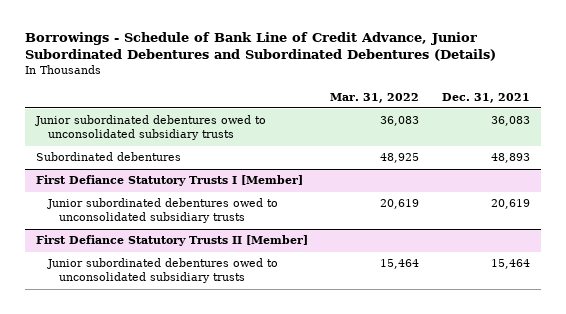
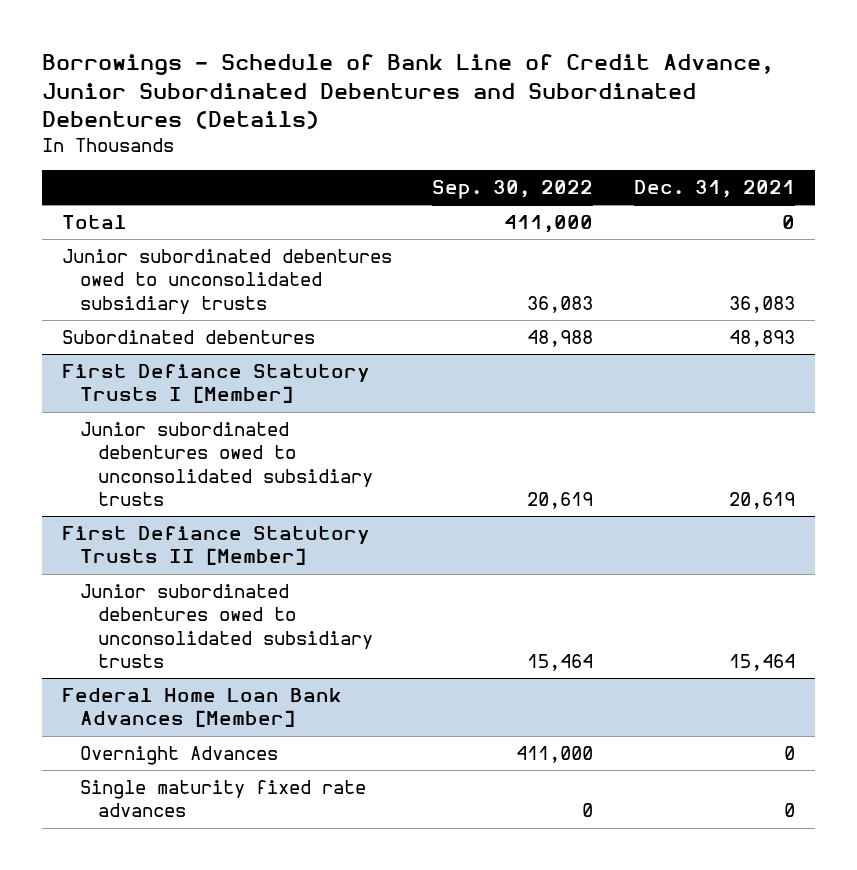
- | Mar. 31, 2022 | Dec. 31, 2021
+ | Sep. 30, 2022 | Dec. 31, 2021
+ Total | 411,000 | 0
+ Federal Home Loan Bank Advances [Member]
+ Overnight Advances | 411,000 | 0
+ Single maturity fixed rate advances | 0 | 0

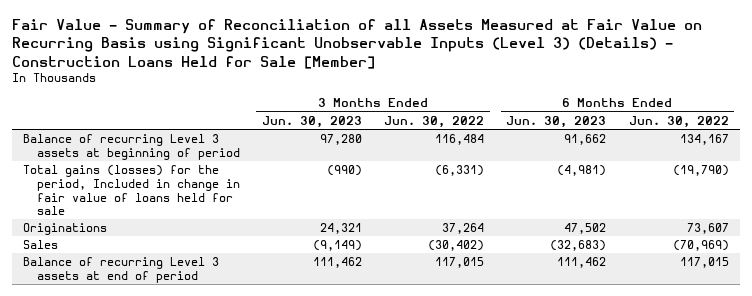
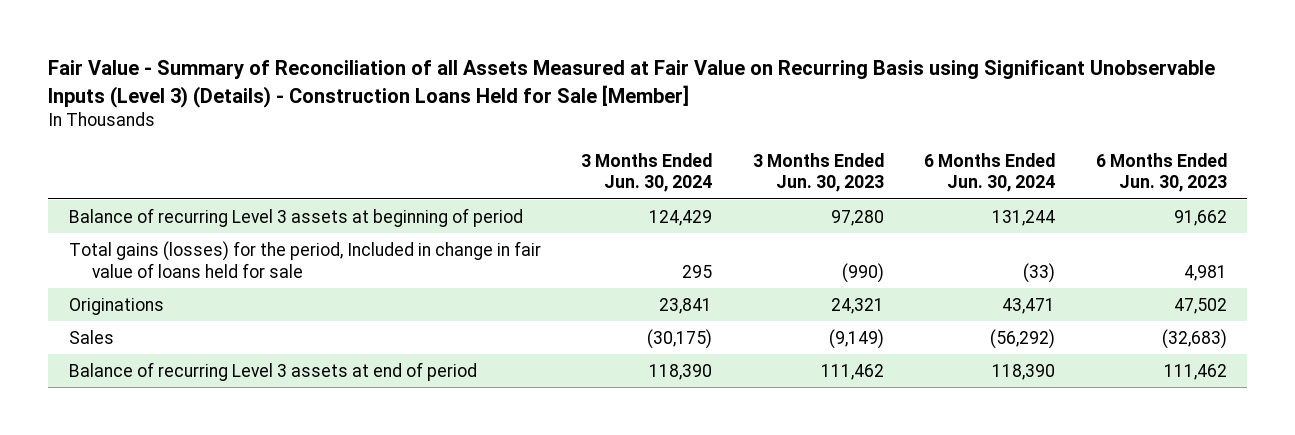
- | 3 Months Ended Jun. 30, 2023 | 3 Months Ended Jun. 30, 2022 | 6 Months Ended Jun. 30, 2023 | 6 Months Ended Jun. 30, 2022
+ | 3 Months Ended Jun. 30, 2024 | 3 Months Ended Jun. 30, 2023 | 6 Months Ended Jun. 30, 2024 | 6 Months Ended Jun. 30, 2023
- Total gains (losses) for the period, Included in change in fair value of loans held for sale | (990) | (6,331) | (4,981) | (19,790)
+ Total gains (losses) for the period, Included in change in fair value of loans held for sale | 295 | (990) | (33) | 4,981

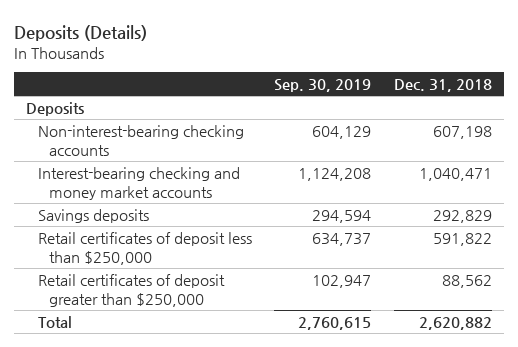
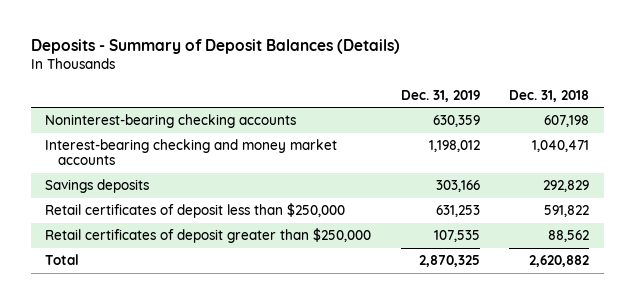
- Deposits (Details)
+ Deposits - Summary of Deposit Balances (Details)
- | Sep. 30, 2019 | Dec. 31, 2018
+ | Dec. 31, 2019 | Dec. 31, 2018
- Deposits
- Non-interest-bearing checking accounts | 604,129 | 607,198
+ Noninterest-bearing checking accounts | 630,359 | 607,198

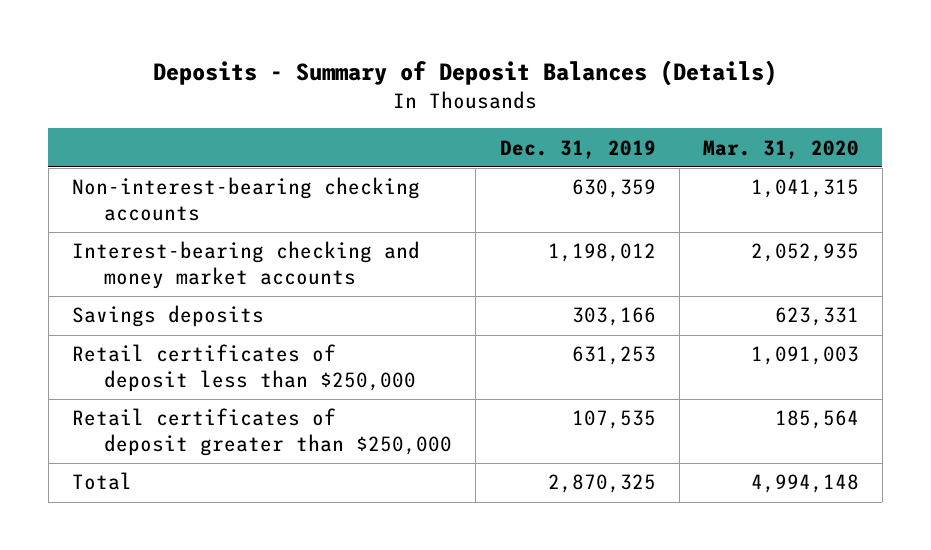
- | Dec. 31, 2019 | Dec. 31, 2018
+ | Dec. 31, 2019 | Mar. 31, 2020
- Noninterest-bearing checking accounts | 630,359 | 607,198
+ Non-interest-bearing checking accounts | 630,359 | 1,041,315

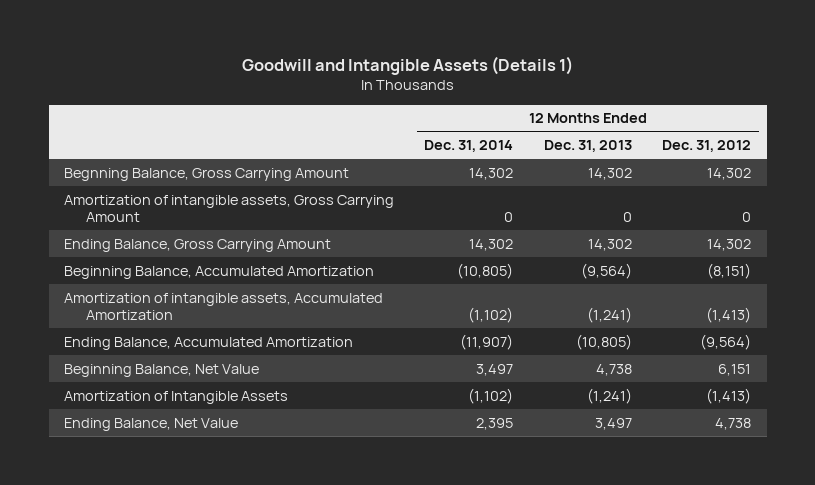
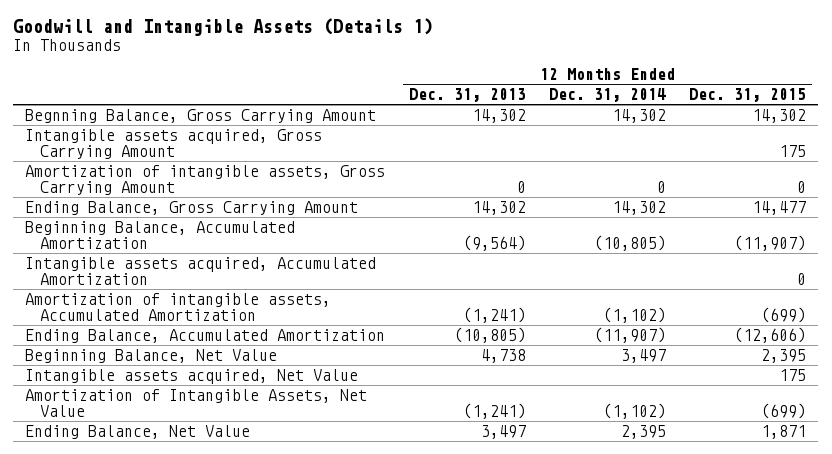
- | 12 Months Ended Dec. 31, 2014 | 12 Months Ended Dec. 31, 2013 | 12 Months Ended Dec. 31, 2012
+ | 12 Months Ended Dec. 31, 2013 | 12 Months Ended Dec. 31, 2014 | 12 Months Ended Dec. 31, 2015
+ Intangible assets acquired, Gross Carrying Amount | | | 175
+ Intangible assets acquired, Accumulated Amortization | | | 0
- Amortization of Intangible Assets | (1,102) | (1,241) | (1,413)
+ Intangible assets acquired, Net Value | | | 175
+ Amortization of Intangible Assets, Net Value | (1,241) | (1,102) | (699)

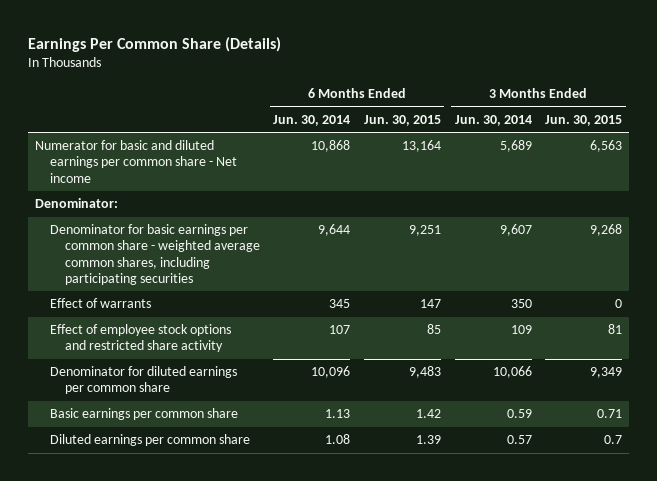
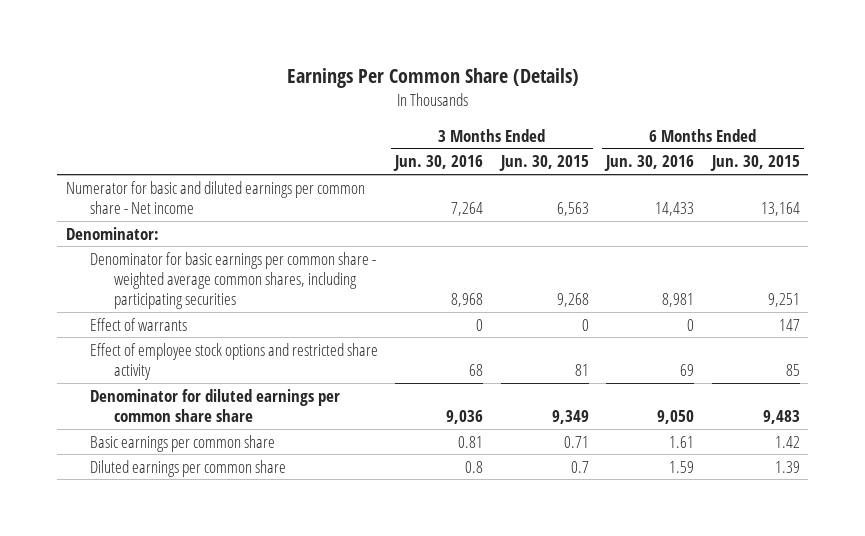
- | 6 Months Ended Jun. 30, 2014 | 6 Months Ended Jun. 30, 2015 | 3 Months Ended Jun. 30, 2014 | 3 Months Ended Jun. 30, 2015
+ | 3 Months Ended Jun. 30, 2016 | 3 Months Ended Jun. 30, 2015 | 6 Months Ended Jun. 30, 2016 | 6 Months Ended Jun. 30, 2015
- Denominator for diluted earnings per common share | 10,096 | 9,483 | 10,066 | 9,349
+ Denominator for diluted earnings per common share share | 9,036 | 9,349 | 9,050 | 9,483

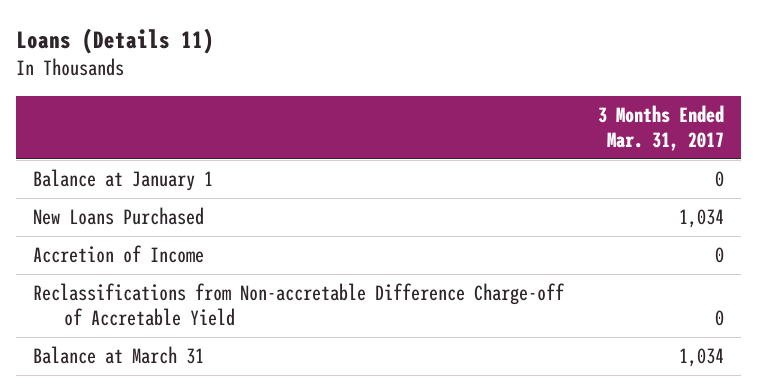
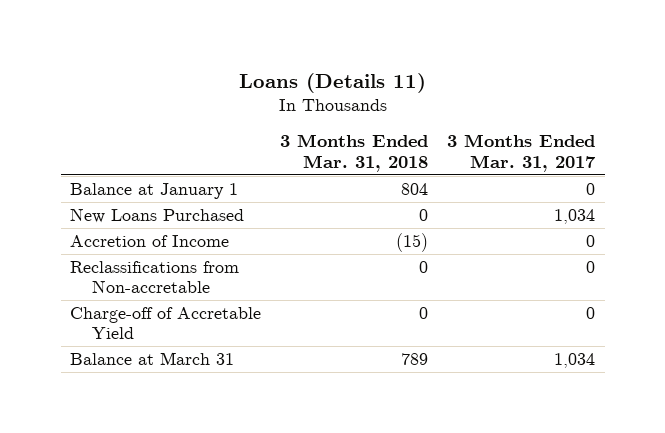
- | 3 Months Ended Mar. 31, 2017
+ | 3 Months Ended Mar. 31, 2018 | 3 Months Ended Mar. 31, 2017
- Reclassifications from Non-accretable Difference Charge-off of Accretable Yield | 0
+ Reclassifications from Non-accretable | 0 | 0
+ Charge-off of Accretable Yield | 0 | 0

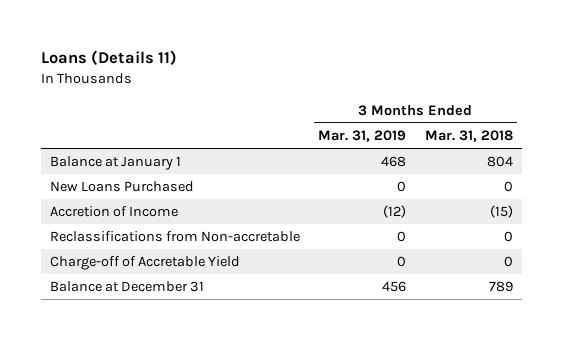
- | 3 Months Ended Mar. 31, 2018 | 3 Months Ended Mar. 31, 2017
+ | 3 Months Ended Mar. 31, 2019 | 3 Months Ended Mar. 31, 2018
- Balance at March 31 | 789 | 1,034
+ Balance at December 31 | 456 | 789

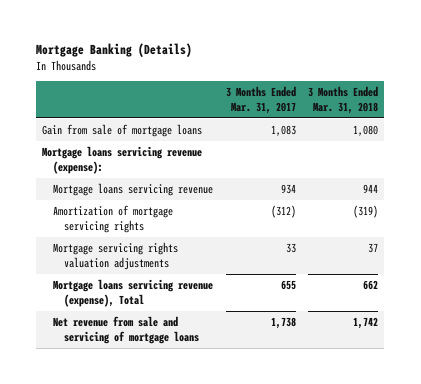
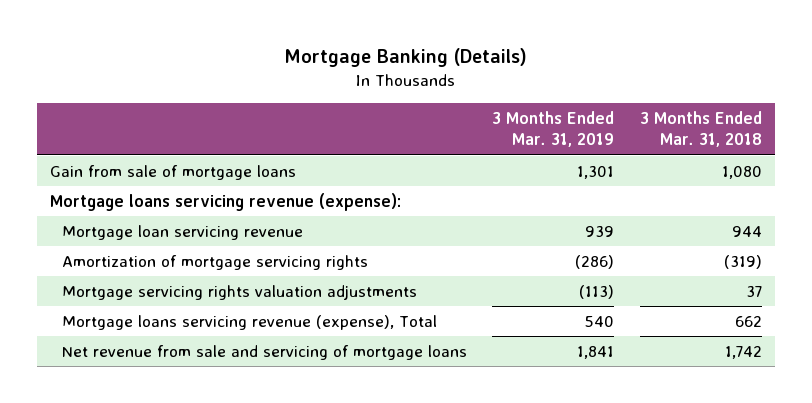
- | 3 Months Ended Mar. 31, 2017 | 3 Months Ended Mar. 31, 2018
+ | 3 Months Ended Mar. 31, 2019 | 3 Months Ended Mar. 31, 2018
- Mortgage loans servicing revenue | 934 | 944
+ Mortgage loan servicing revenue | 939 | 944

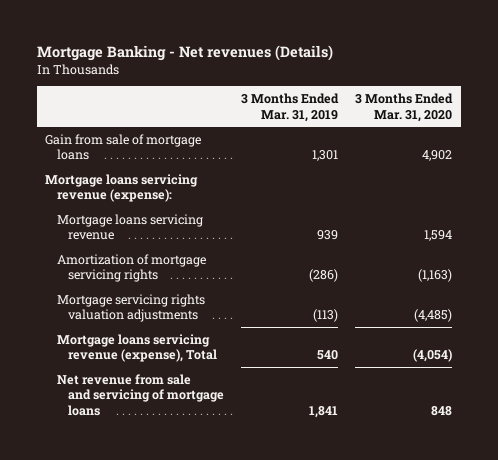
- Mortgage Banking (Details)
+ Mortgage Banking - Net revenues (Details)
- | 3 Months Ended Mar. 31, 2019 | 3 Months Ended Mar. 31, 2018
+ | 3 Months Ended Mar. 31, 2019 | 3 Months Ended Mar. 31, 2020
- Mortgage loan servicing revenue | 939 | 944
+ Mortgage loans servicing revenue | 939 | 1,594

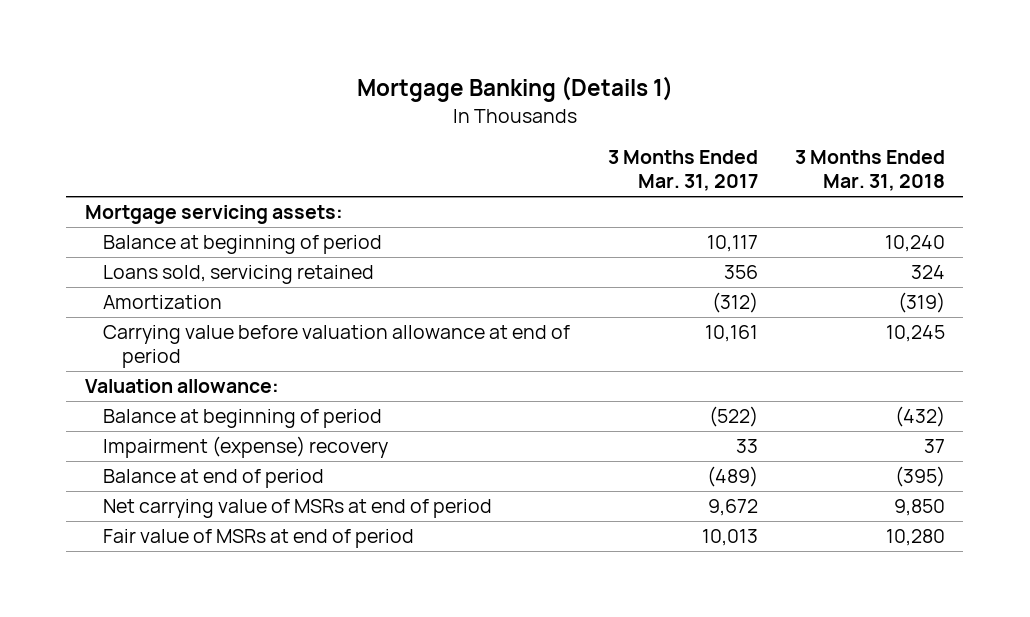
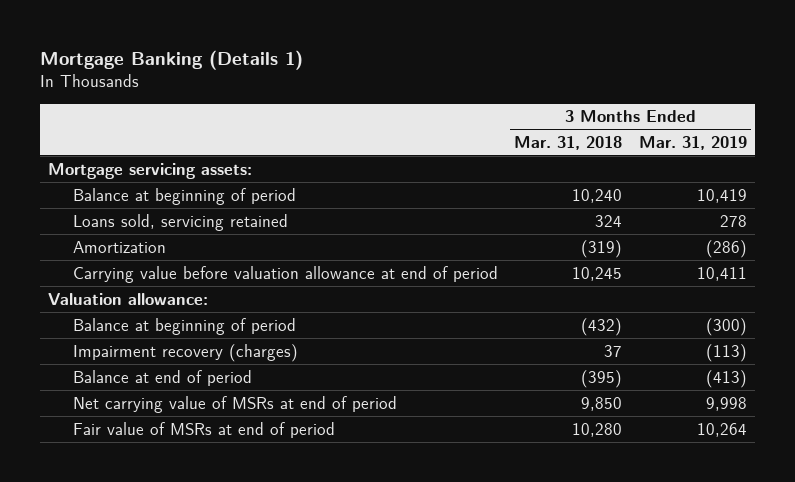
- | 3 Months Ended Mar. 31, 2017 | 3 Months Ended Mar. 31, 2018
+ | 3 Months Ended Mar. 31, 2018 | 3 Months Ended Mar. 31, 2019
- Impairment (expense) recovery | 33 | 37
+ Impairment recovery (charges) | 37 | (113)

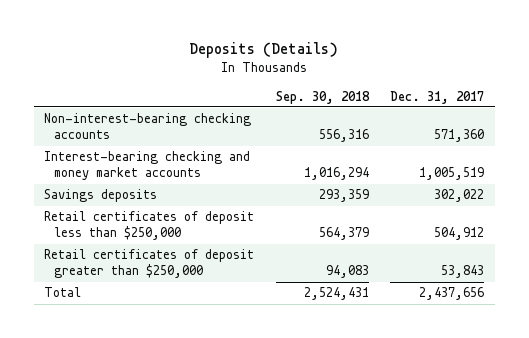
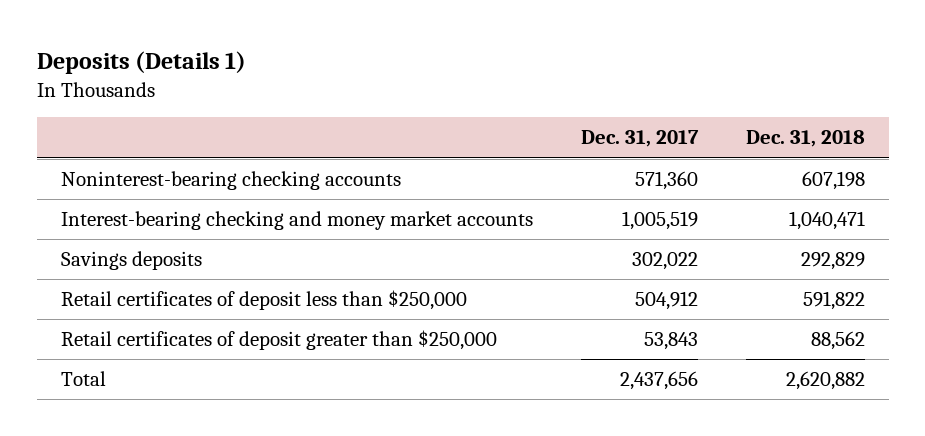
- Deposits (Details)
+ Deposits (Details 1)
- | Sep. 30, 2018 | Dec. 31, 2017
+ | Dec. 31, 2017 | Dec. 31, 2018
- Non-interest-bearing checking accounts | 556,316 | 571,360
+ Noninterest-bearing checking accounts | 571,360 | 607,198

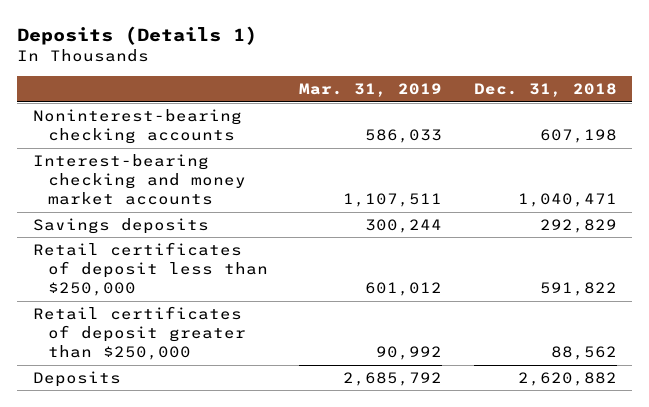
- | Dec. 31, 2017 | Dec. 31, 2018
+ | Mar. 31, 2019 | Dec. 31, 2018
- Total | 2,437,656 | 2,620,882
+ Deposits | 2,685,792 | 2,620,882

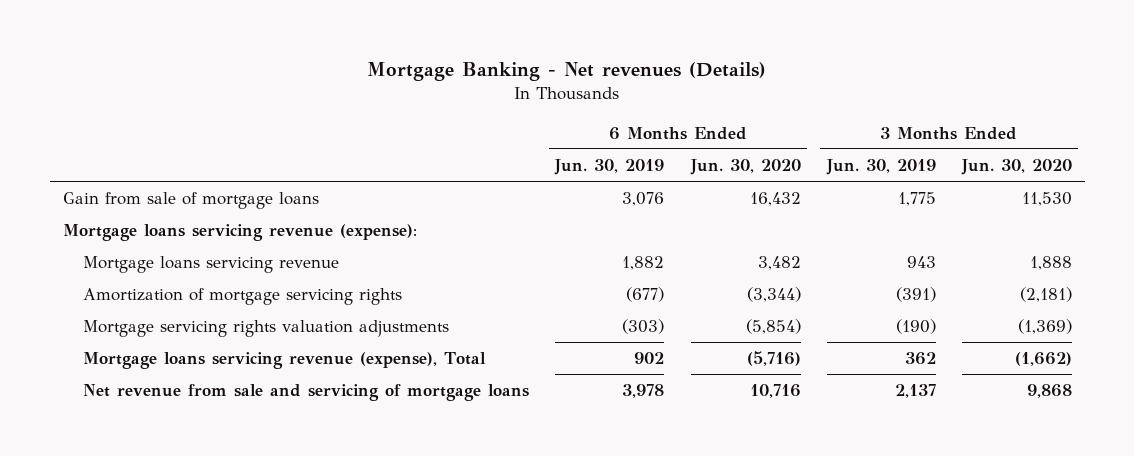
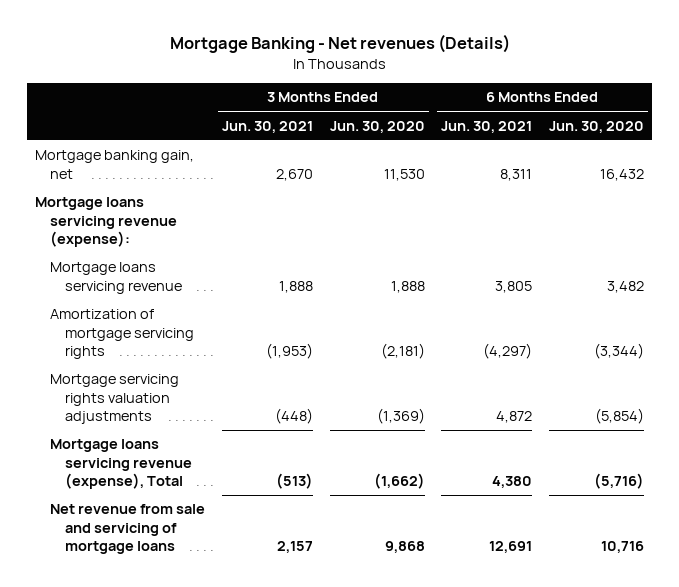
- | 6 Months Ended Jun. 30, 2019 | 6 Months Ended Jun. 30, 2020 | 3 Months Ended Jun. 30, 2019 | 3 Months Ended Jun. 30, 2020
+ | 3 Months Ended Jun. 30, 2021 | 3 Months Ended Jun. 30, 2020 | 6 Months Ended Jun. 30, 2021 | 6 Months Ended Jun. 30, 2020
- Gain from sale of mortgage loans | 3,076 | 16,432 | 1,775 | 11,530
+ Mortgage banking gain, net | 2,670 | 11,530 | 8,311 | 16,432

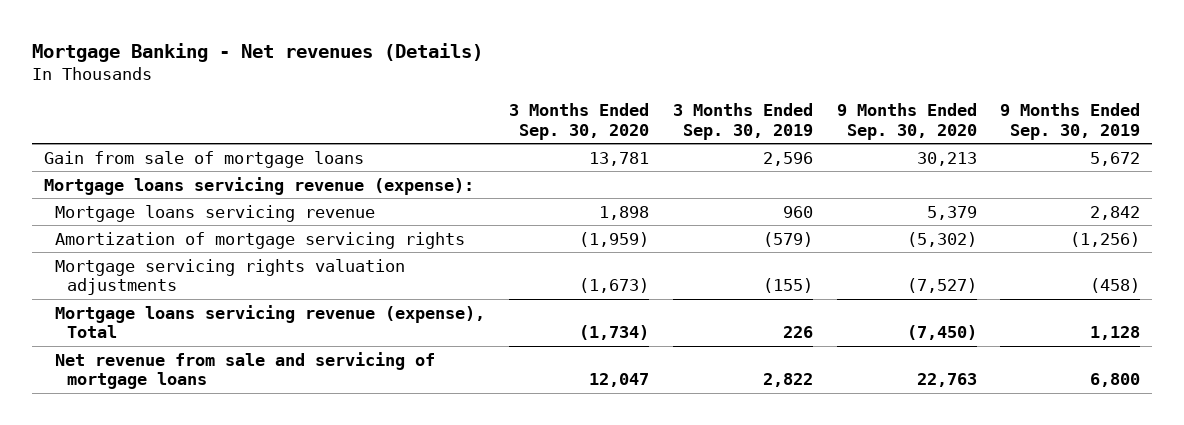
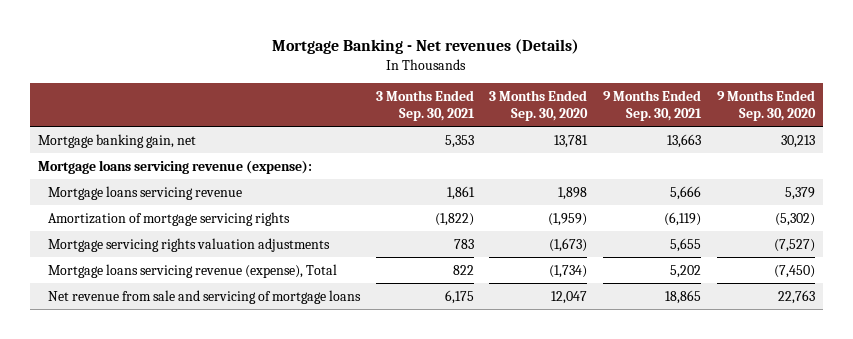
- | 3 Months Ended Sep. 30, 2020 | 3 Months Ended Sep. 30, 2019 | 9 Months Ended Sep. 30, 2020 | 9 Months Ended Sep. 30, 2019
+ | 3 Months Ended Sep. 30, 2021 | 3 Months Ended Sep. 30, 2020 | 9 Months Ended Sep. 30, 2021 | 9 Months Ended Sep. 30, 2020
- Gain from sale of mortgage loans | 13,781 | 2,596 | 30,213 | 5,672
+ Mortgage banking gain, net | 5,353 | 13,781 | 13,663 | 30,213

